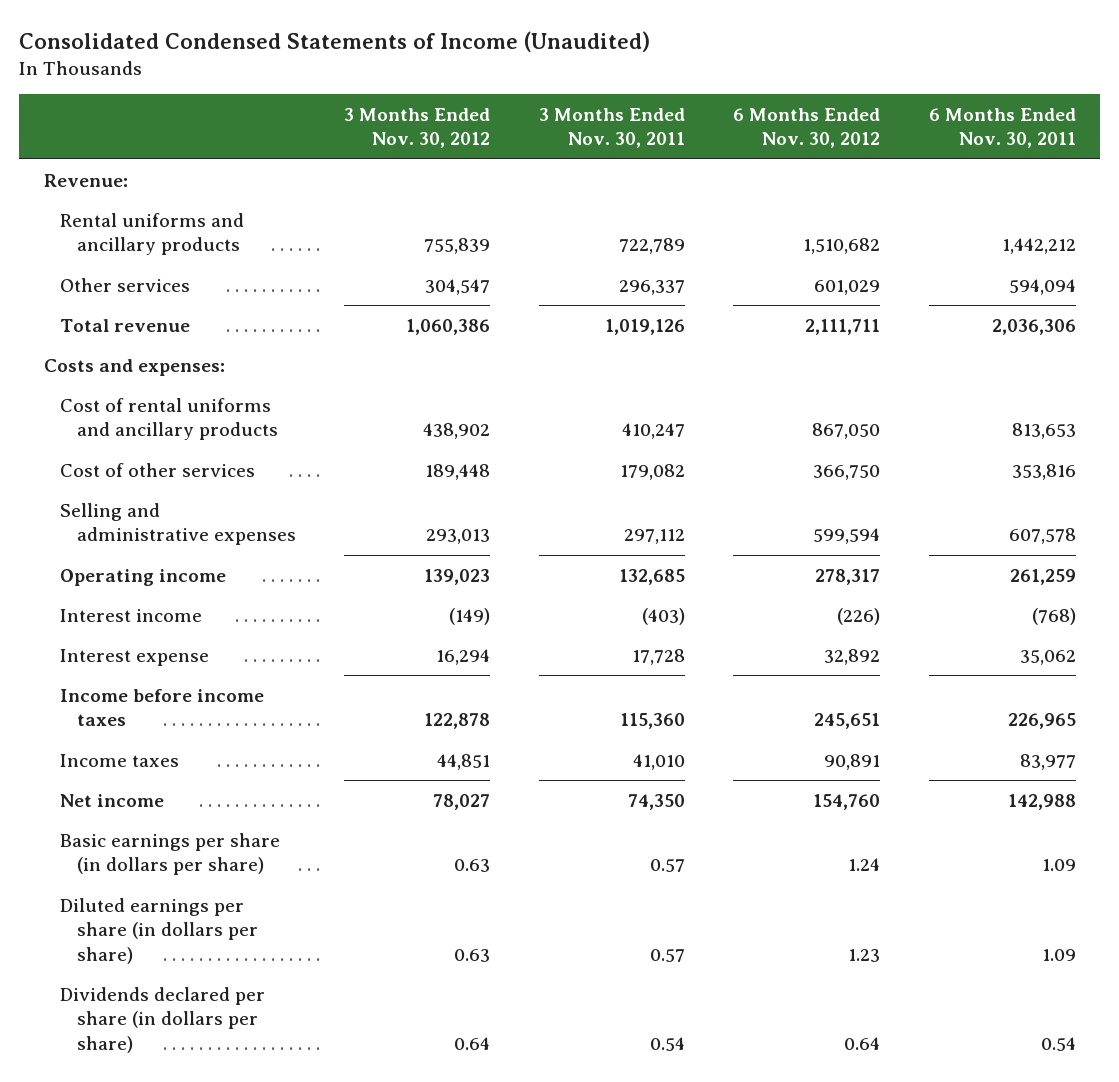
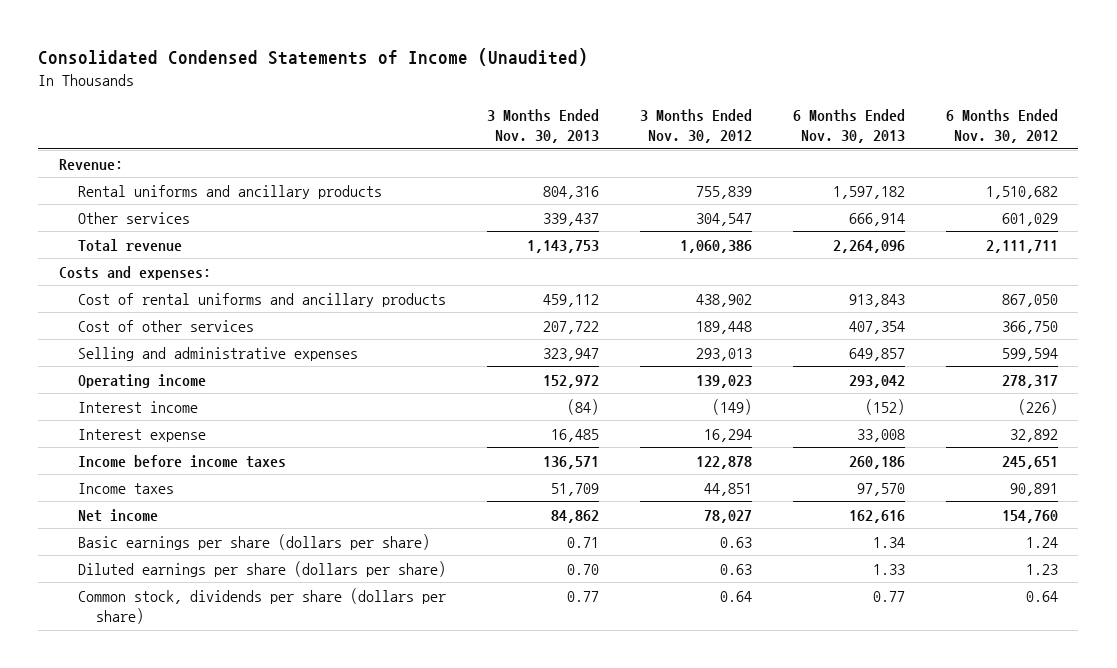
- | 3 Months Ended Nov. 30, 2012 | 3 Months Ended Nov. 30, 2011 | 6 Months Ended Nov. 30, 2012 | 6 Months Ended Nov. 30, 2011
+ | 3 Months Ended Nov. 30, 2013 | 3 Months Ended Nov. 30, 2012 | 6 Months Ended Nov. 30, 2013 | 6 Months Ended Nov. 30, 2012
- Basic earnings per share (in dollars per share) | 0.63 | 0.57 | 1.24 | 1.09
- Diluted earnings per share (in dollars per share) | 0.63 | 0.57 | 1.23 | 1.09
- Dividends declared per share (in dollars per share) | 0.64 | 0.54 | 0.64 | 0.54
+ Basic earnings per share (dollars per share) | 0.71 | 0.63 | 1.34 | 1.24
+ Diluted earnings per share (dollars per share) | 0.70 | 0.63 | 1.33 | 1.23
+ Common stock, dividends per share (dollars per share) | 0.77 | 0.64 | 0.77 | 0.64

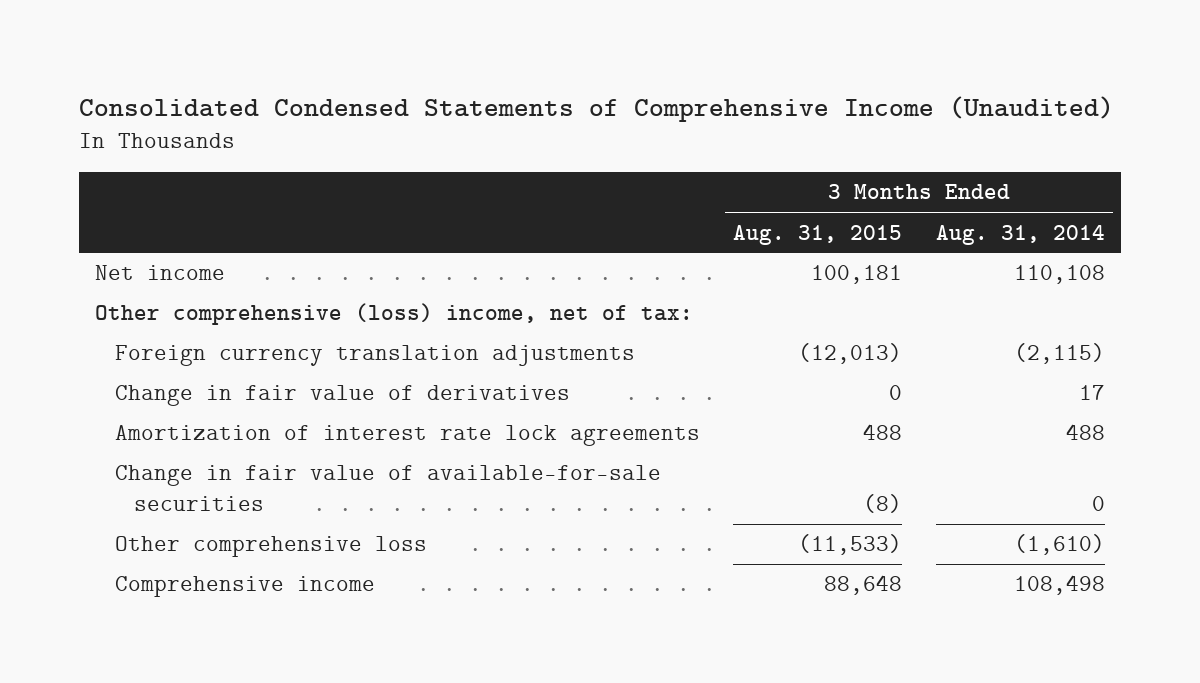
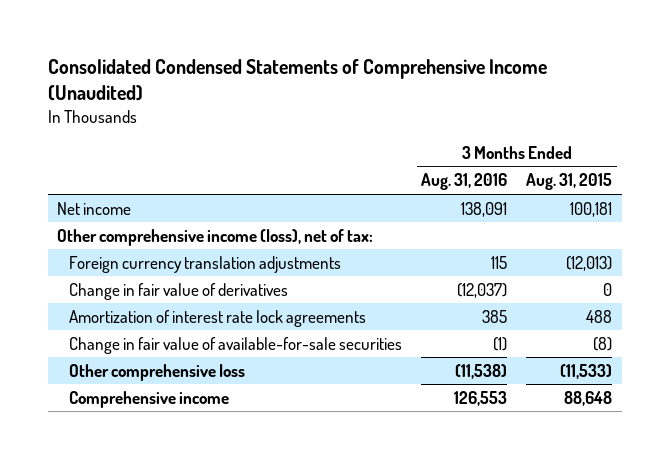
- | 3 Months Ended Aug. 31, 2015 | 3 Months Ended Aug. 31, 2014
+ | 3 Months Ended Aug. 31, 2016 | 3 Months Ended Aug. 31, 2015
- Other comprehensive (loss) income, net of tax:
+ Other comprehensive income (loss), net of tax:

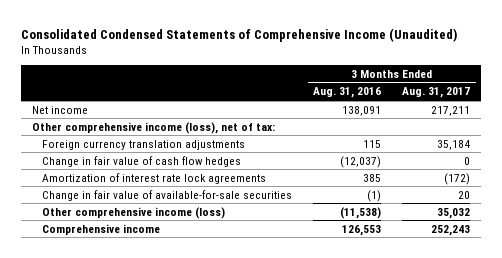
- | 3 Months Ended Aug. 31, 2016 | 3 Months Ended Aug. 31, 2015
+ | 3 Months Ended Aug. 31, 2016 | 3 Months Ended Aug. 31, 2017
- Change in fair value of derivatives | (12,037) | 0
+ Change in fair value of cash flow hedges | (12,037) | 0
- Other comprehensive loss | (11,538) | (11,533)
+ Other comprehensive income (loss) | (11,538) | 35,032

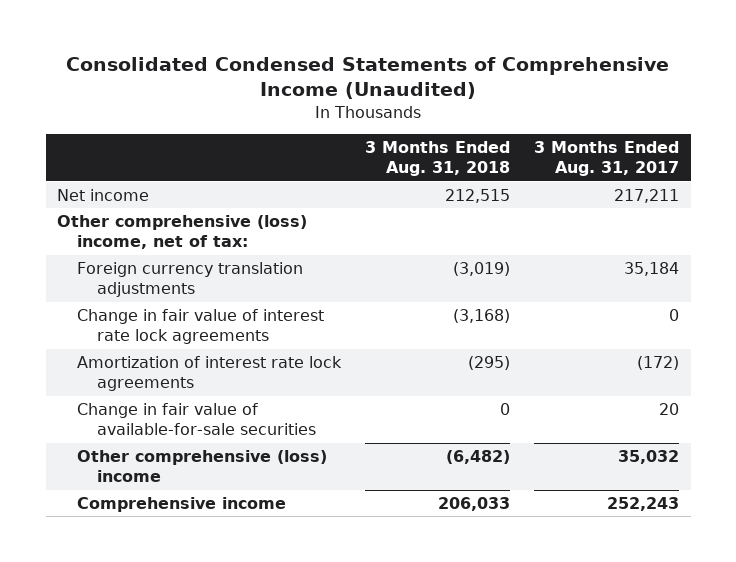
- | 3 Months Ended Aug. 31, 2016 | 3 Months Ended Aug. 31, 2017
+ | 3 Months Ended Aug. 31, 2018 | 3 Months Ended Aug. 31, 2017
- Other comprehensive income (loss), net of tax:
+ Other comprehensive (loss) income, net of tax:
- Change in fair value of cash flow hedges | (12,037) | 0
+ Change in fair value of interest rate lock agreements | (3,168) | 0
- Other comprehensive income (loss) | (11,538) | 35,032
+ Other comprehensive (loss) income | (6,482) | 35,032

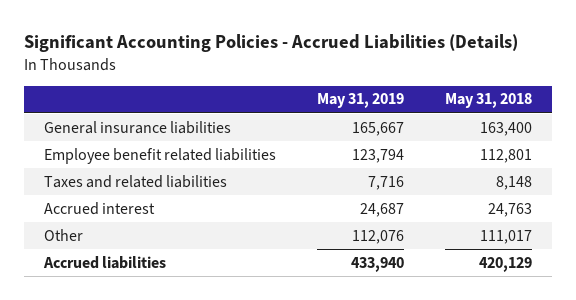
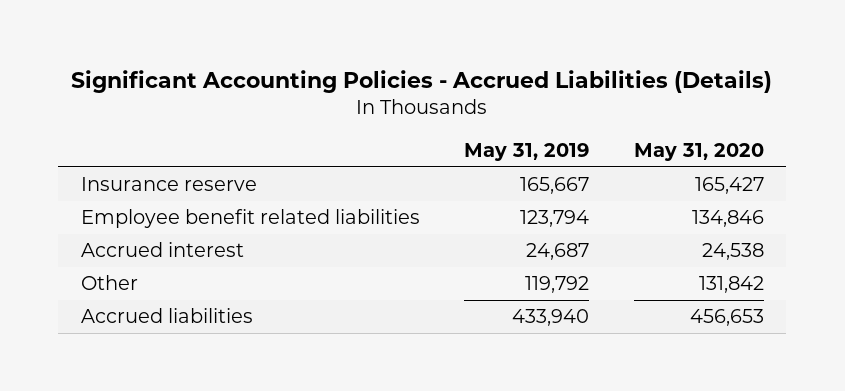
- | May 31, 2019 | May 31, 2018
+ | May 31, 2019 | May 31, 2020
- General insurance liabilities | 165,667 | 163,400
+ Insurance reserve | 165,667 | 165,427
- Taxes and related liabilities | 7,716 | 8,148
- Other | 112,076 | 111,017
+ Other | 119,792 | 131,842

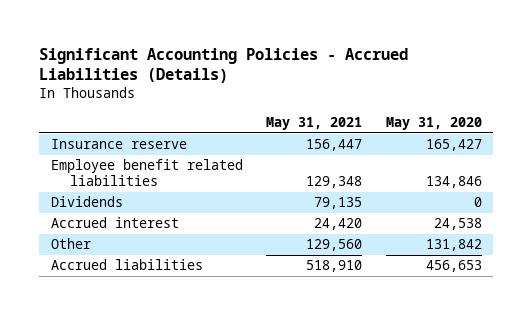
- | May 31, 2019 | May 31, 2020
+ | May 31, 2021 | May 31, 2020
+ Dividends | 79,135 | 0

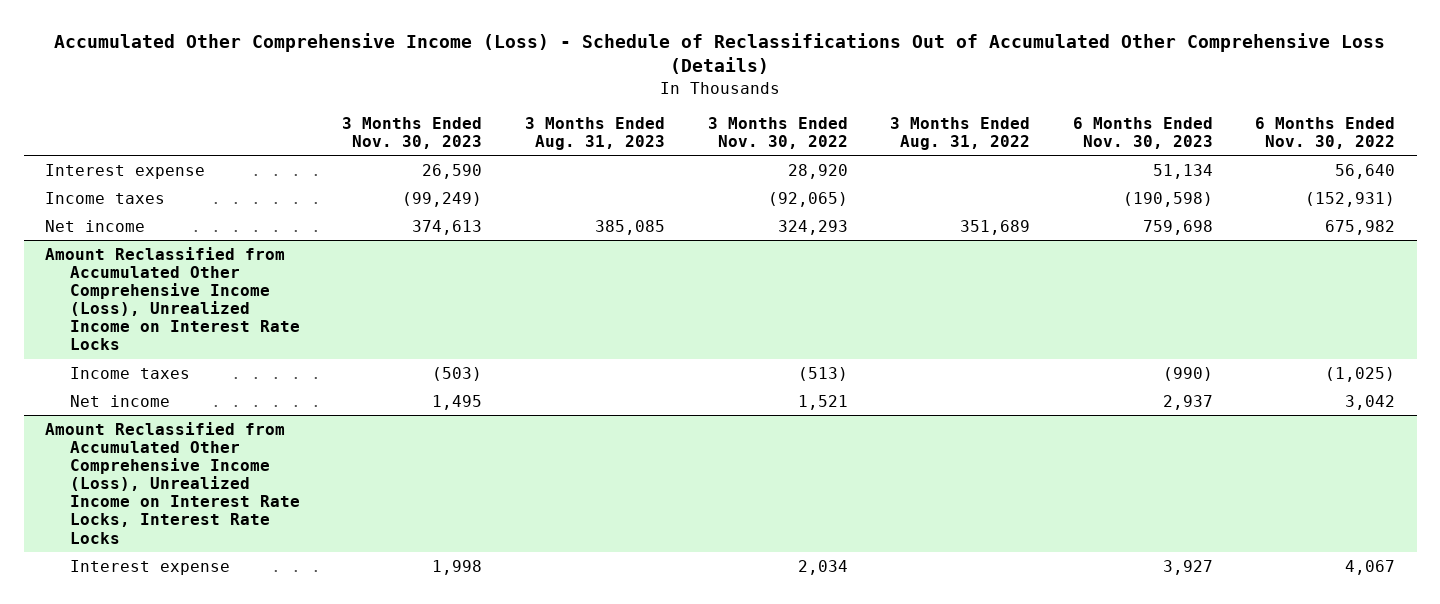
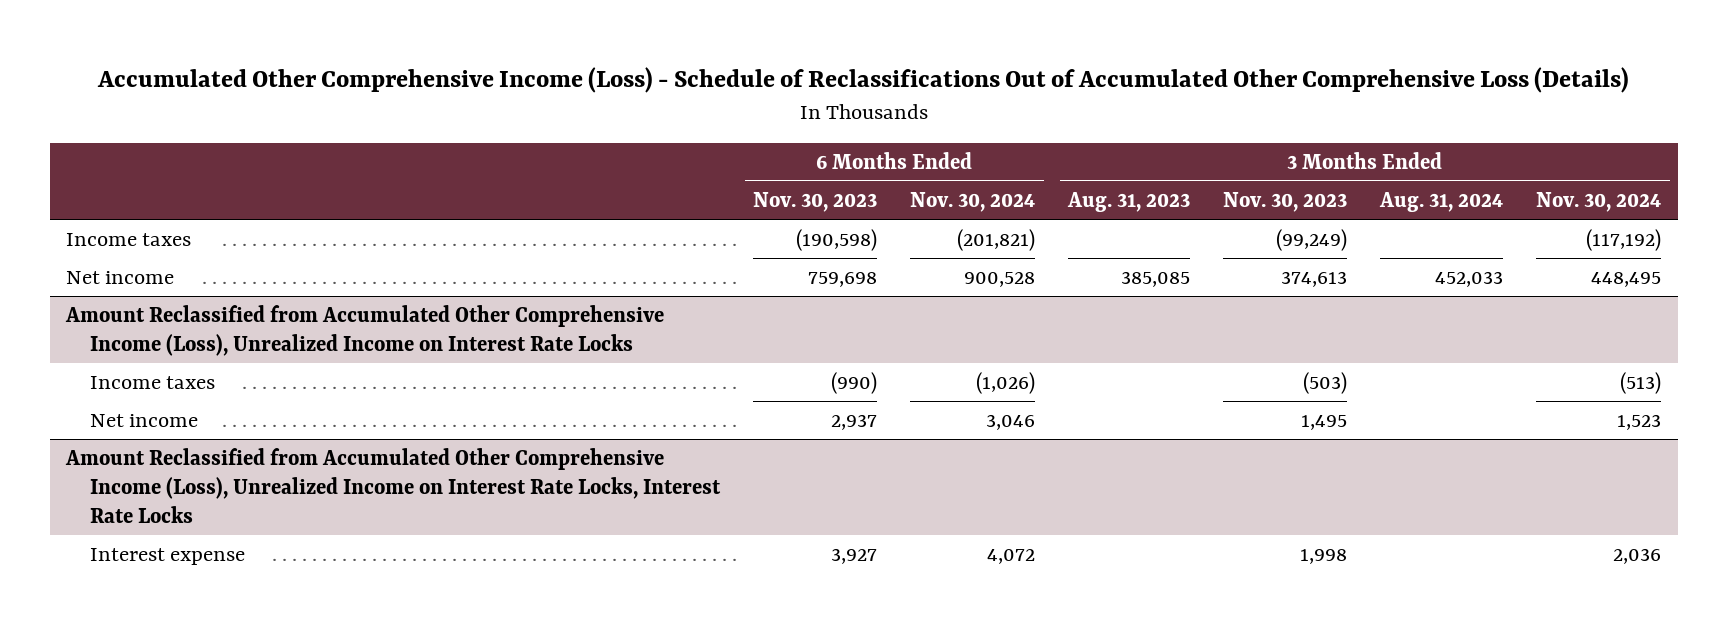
- | 3 Months Ended Nov. 30, 2023 | 3 Months Ended Aug. 31, 2023 | 3 Months Ended Nov. 30, 2022 | 3 Months Ended Aug. 31, 2022 | 6 Months Ended Nov. 30, 2023 | 6 Months Ended Nov. 30, 2022
+ | 6 Months Ended Nov. 30, 2023 | 6 Months Ended Nov. 30, 2024 | 3 Months Ended Aug. 31, 2023 | 3 Months Ended Nov. 30, 2023 | 3 Months Ended Aug. 31, 2024 | 3 Months Ended Nov. 30, 2024
- Interest expense | 26,590 | | 28,920 | | 51,134 | 56,640

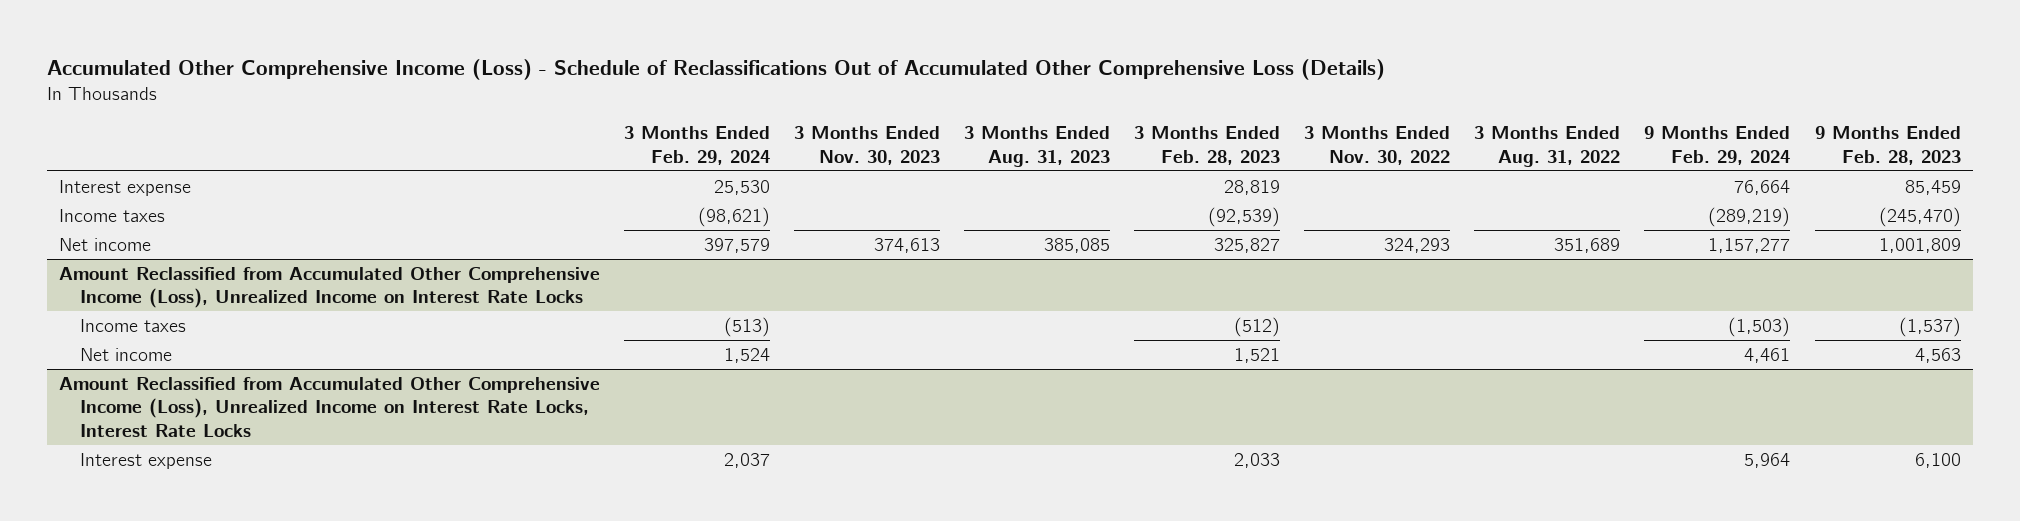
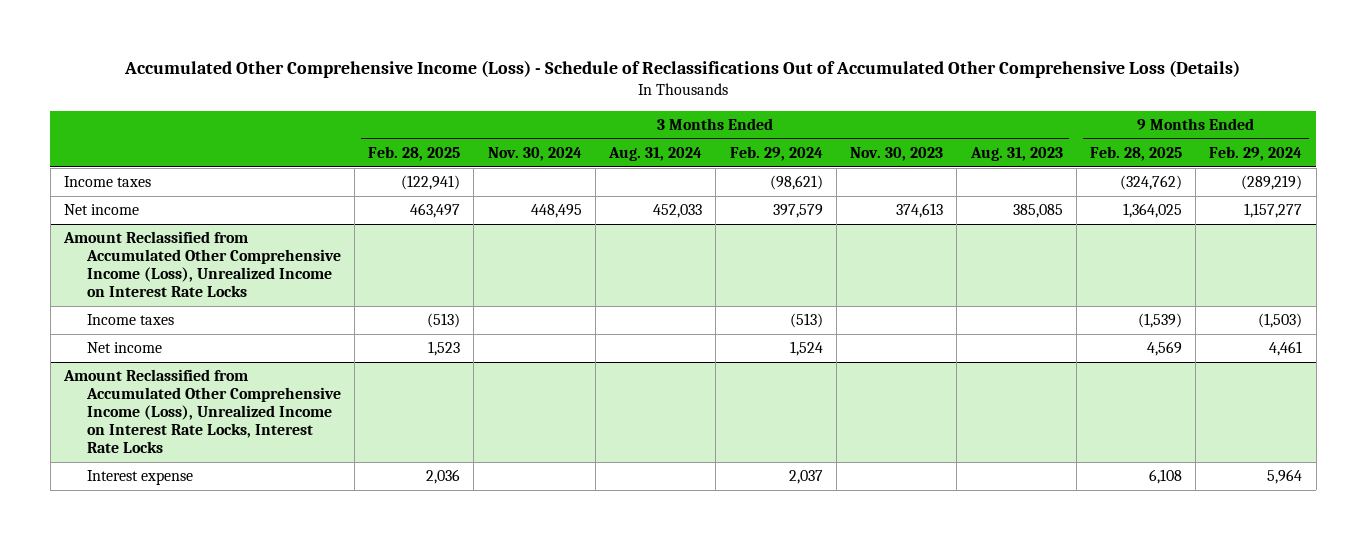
- | 3 Months Ended Feb. 29, 2024 | 3 Months Ended Nov. 30, 2023 | 3 Months Ended Aug. 31, 2023 | 3 Months Ended Feb. 28, 2023 | 3 Months Ended Nov. 30, 2022 | 3 Months Ended Aug. 31, 2022 | 9 Months Ended Feb. 29, 2024 | 9 Months Ended Feb. 28, 2023
+ | 3 Months Ended Feb. 28, 2025 | 3 Months Ended Nov. 30, 2024 | 3 Months Ended Aug. 31, 2024 | 3 Months Ended Feb. 29, 2024 | 3 Months Ended Nov. 30, 2023 | 3 Months Ended Aug. 31, 2023 | 9 Months Ended Feb. 28, 2025 | 9 Months Ended Feb. 29, 2024
- Interest expense | 25,530 | | | 28,819 | | | 76,664 | 85,459

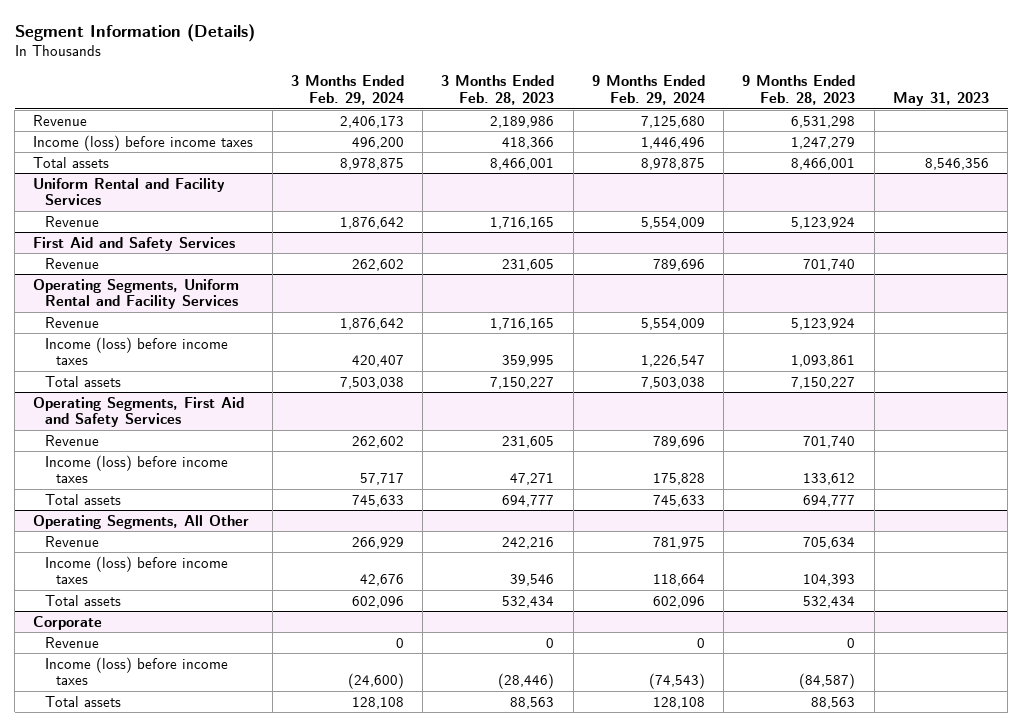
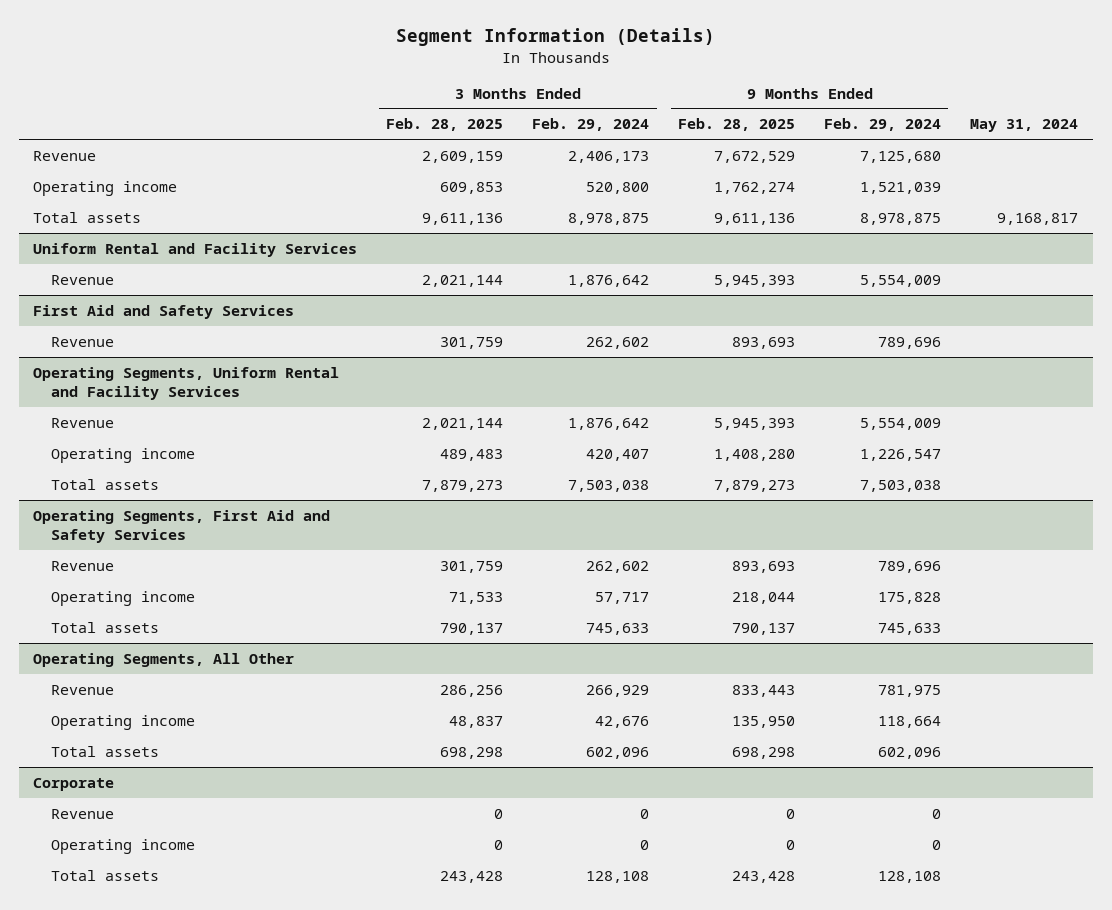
- | 3 Months Ended Feb. 29, 2024 | 3 Months Ended Feb. 28, 2023 | 9 Months Ended Feb. 29, 2024 | 9 Months Ended Feb. 28, 2023 | May 31, 2023
+ | 3 Months Ended Feb. 28, 2025 | 3 Months Ended Feb. 29, 2024 | 9 Months Ended Feb. 28, 2025 | 9 Months Ended Feb. 29, 2024 | May 31, 2024
- Income (loss) before income taxes | 496,200 | 418,366 | 1,446,496 | 1,247,279 |
+ Operating income | 609,853 | 520,800 | 1,762,274 | 1,521,039 |
@ Operating Segments, Uniform Rental and Facility Services
- Income (loss) before income taxes | 420,407 | 359,995 | 1,226,547 | 1,093,861 |
+ Operating income | 489,483 | 420,407 | 1,408,280 | 1,226,547 |
@ Operating Segments, First Aid and Safety Services
- Income (loss) before income taxes | 57,717 | 47,271 | 175,828 | 133,612 |
+ Operating income | 71,533 | 57,717 | 218,044 | 175,828 |
@ Operating Segments, All Other
- Income (loss) before income taxes | 42,676 | 39,546 | 118,664 | 104,393 |
+ Operating income | 48,837 | 42,676 | 135,950 | 118,664 |
@ Corporate
- Income (loss) before income taxes | (24,600) | (28,446) | (74,543) | (84,587) |
+ Operating income | 0 | 0 | 0 | 0 |

